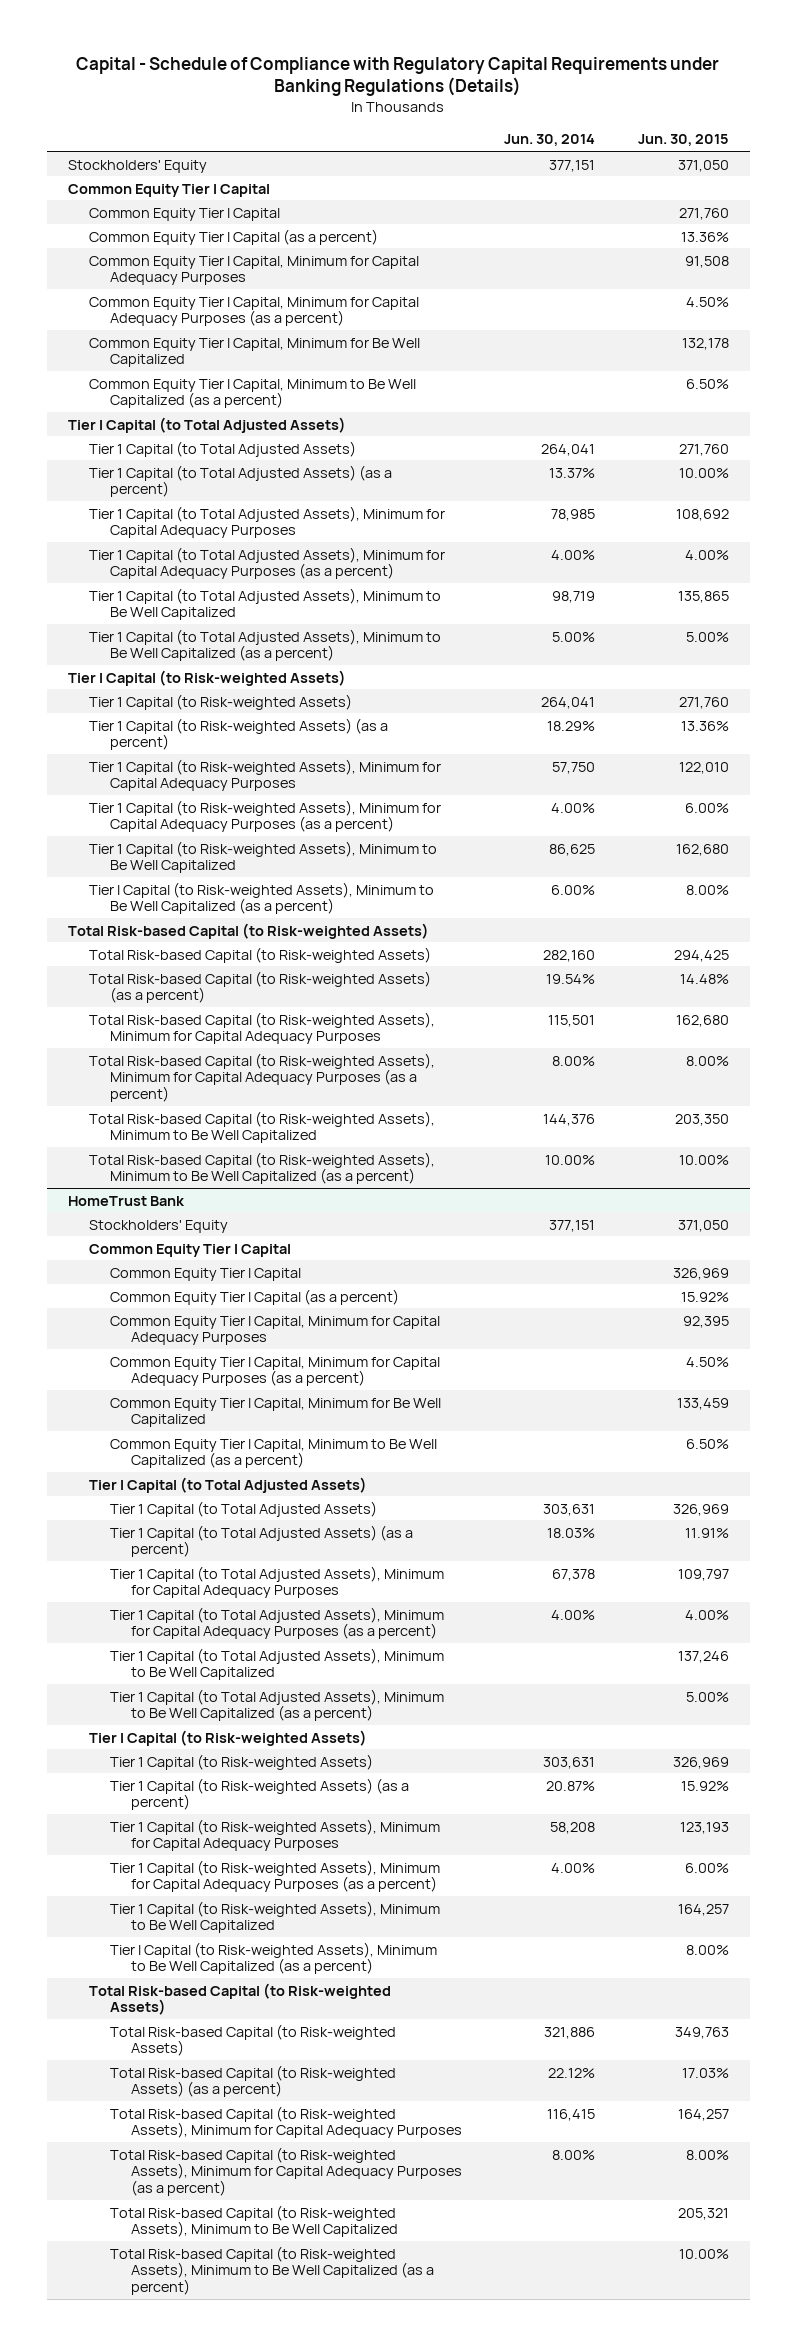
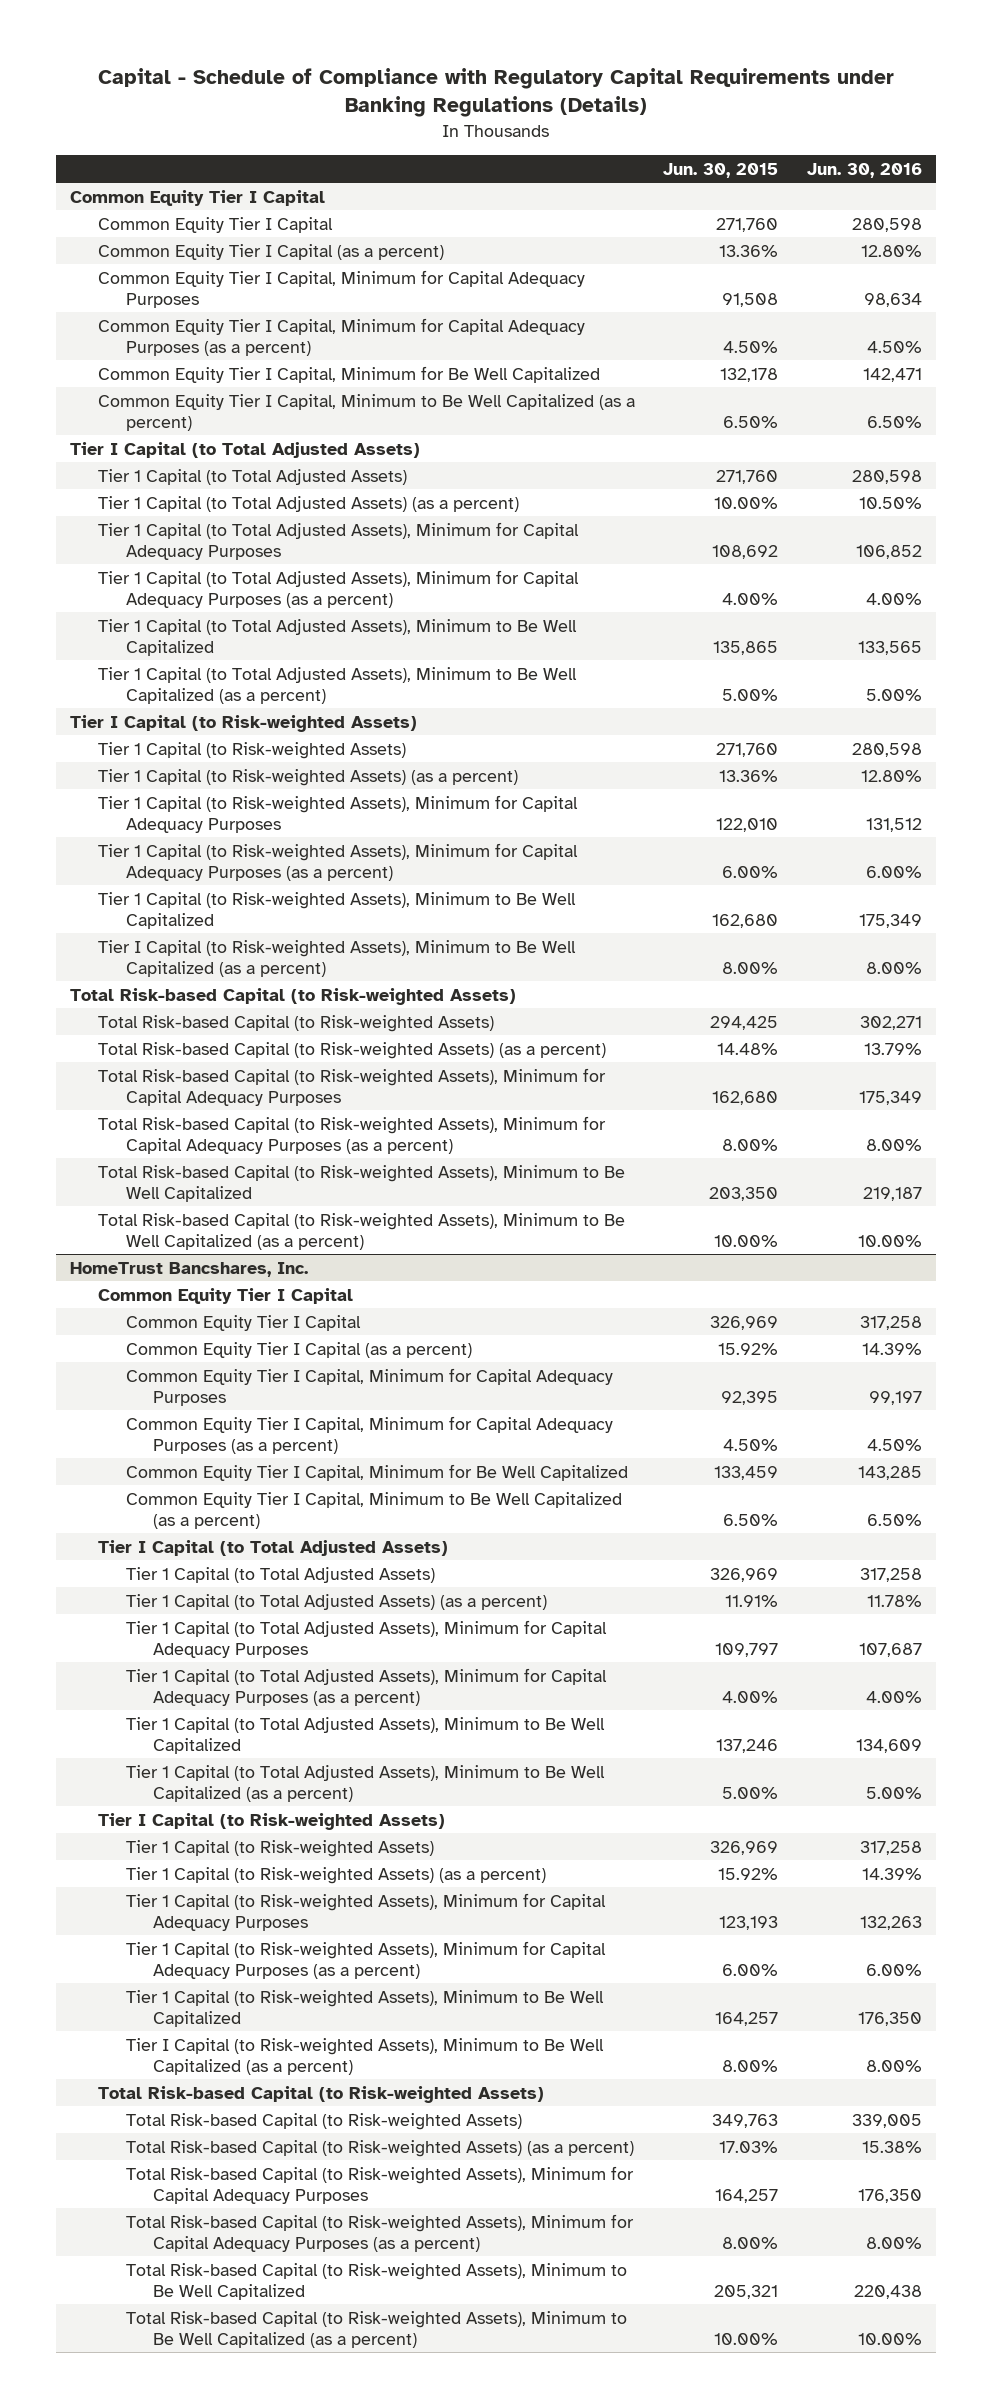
- | Jun. 30, 2014 | Jun. 30, 2015
+ | Jun. 30, 2015 | Jun. 30, 2016
- Stockholders' Equity | 377,151 | 371,050
- HomeTrust Bank
- Stockholders' Equity | 377,151 | 371,050
+ HomeTrust Bancshares, Inc.

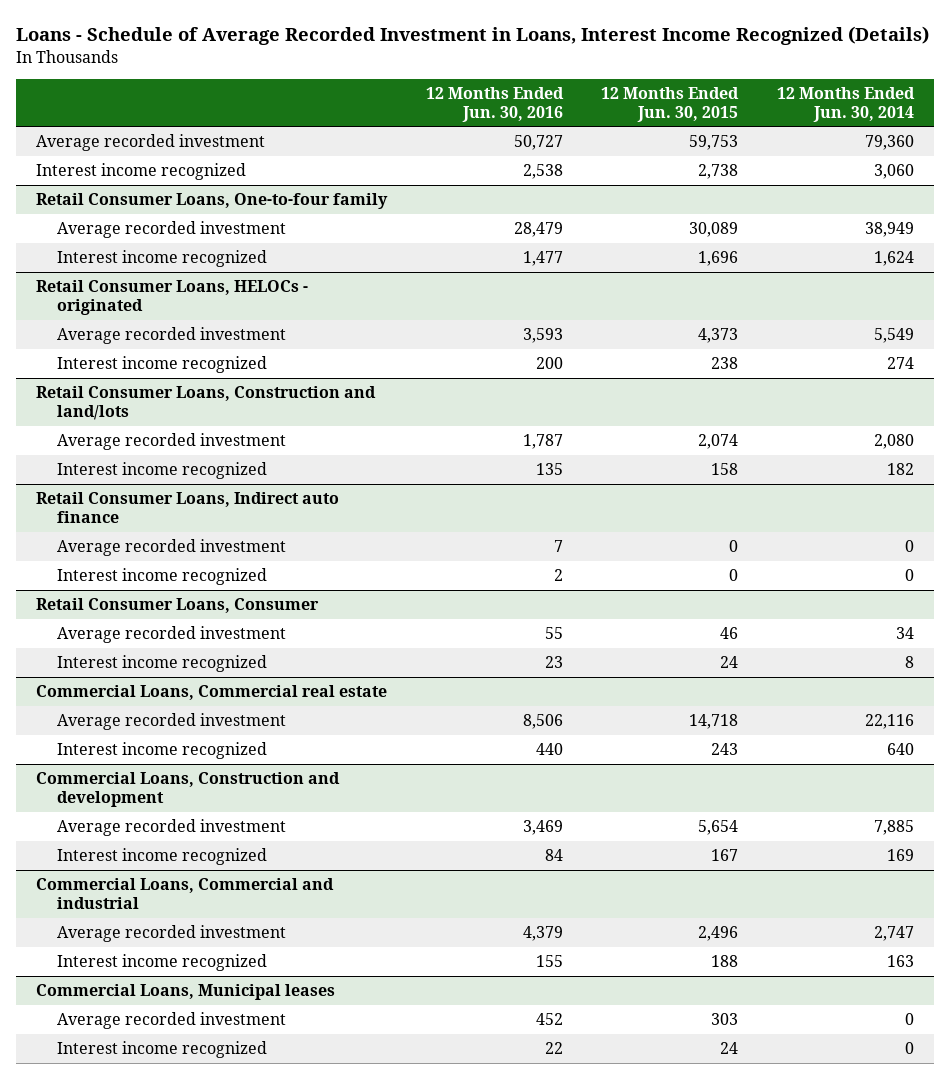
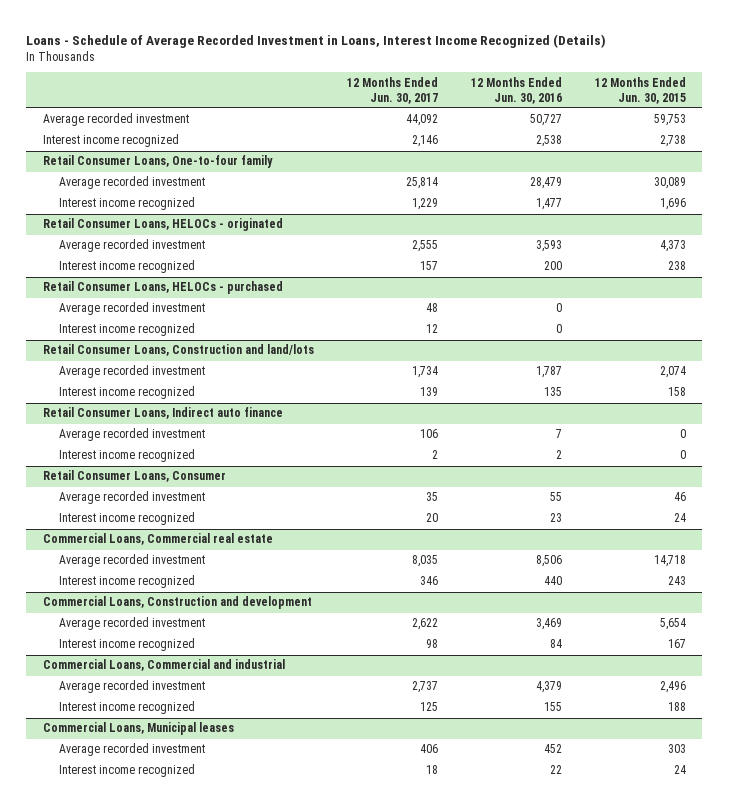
- | 12 Months Ended Jun. 30, 2016 | 12 Months Ended Jun. 30, 2015 | 12 Months Ended Jun. 30, 2014
+ | 12 Months Ended Jun. 30, 2017 | 12 Months Ended Jun. 30, 2016 | 12 Months Ended Jun. 30, 2015
+ Retail Consumer Loans, HELOCs - purchased
+ Average recorded investment | 48 | 0 |
+ Interest income recognized | 12 | 0 |

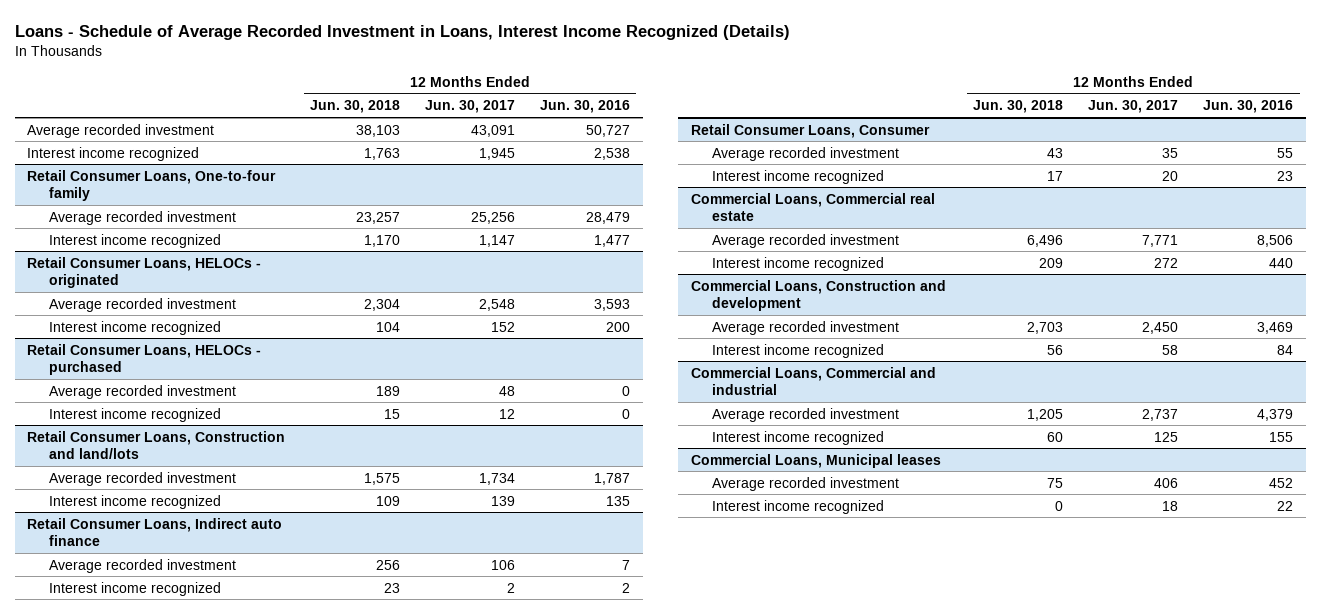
- | 12 Months Ended Jun. 30, 2017 | 12 Months Ended Jun. 30, 2016 | 12 Months Ended Jun. 30, 2015
+ | 12 Months Ended Jun. 30, 2018 | 12 Months Ended Jun. 30, 2017 | 12 Months Ended Jun. 30, 2016
- Average recorded investment | 44,092 | 50,727 | 59,753
- Interest income recognized | 2,146 | 2,538 | 2,738
+ Average recorded investment | 38,103 | 43,091 | 50,727
+ Interest income recognized | 1,763 | 1,945 | 2,538
@ Retail Consumer Loans, One-to-four family
- Average recorded investment | 25,814 | 28,479 | 30,089
- Interest income recognized | 1,229 | 1,477 | 1,696
+ Average recorded investment | 23,257 | 25,256 | 28,479
+ Interest income recognized | 1,170 | 1,147 | 1,477
@ Retail Consumer Loans, HELOCs - originated
- Average recorded investment | 2,555 | 3,593 | 4,373
- Interest income recognized | 157 | 200 | 238
+ Average recorded investment | 2,304 | 2,548 | 3,593
+ Interest income recognized | 104 | 152 | 200
@ Commercial Loans, Commercial real estate
- Average recorded investment | 8,035 | 8,506 | 14,718
- Interest income recognized | 346 | 440 | 243
+ Average recorded investment | 6,496 | 7,771 | 8,506
+ Interest income recognized | 209 | 272 | 440
@ Commercial Loans, Construction and development
- Average recorded investment | 2,622 | 3,469 | 5,654
- Interest income recognized | 98 | 84 | 167
+ Average recorded investment | 2,703 | 2,450 | 3,469
+ Interest income recognized | 56 | 58 | 84

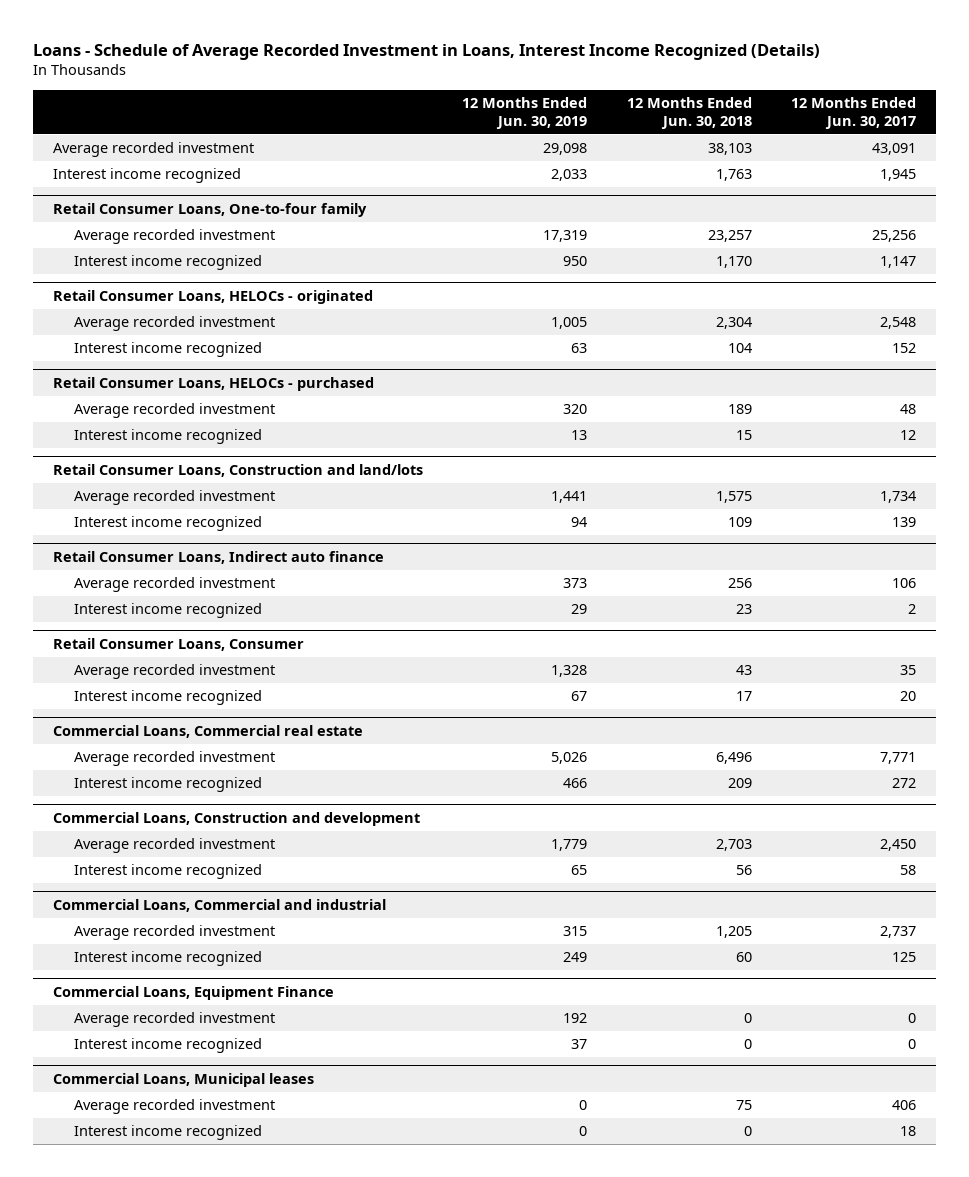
- | 12 Months Ended Jun. 30, 2018 | 12 Months Ended Jun. 30, 2017 | 12 Months Ended Jun. 30, 2016
+ | 12 Months Ended Jun. 30, 2019 | 12 Months Ended Jun. 30, 2018 | 12 Months Ended Jun. 30, 2017
+ Commercial Loans, Equipment Finance
+ Average recorded investment | 192 | 0 | 0
+ Interest income recognized | 37 | 0 | 0

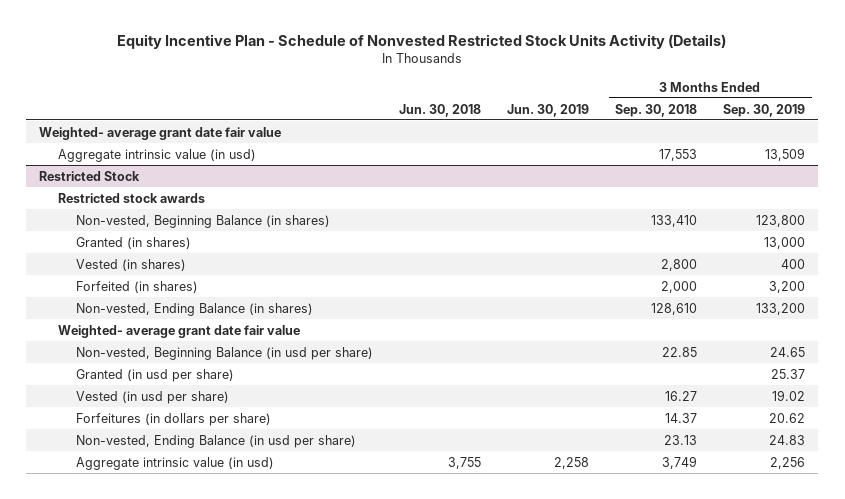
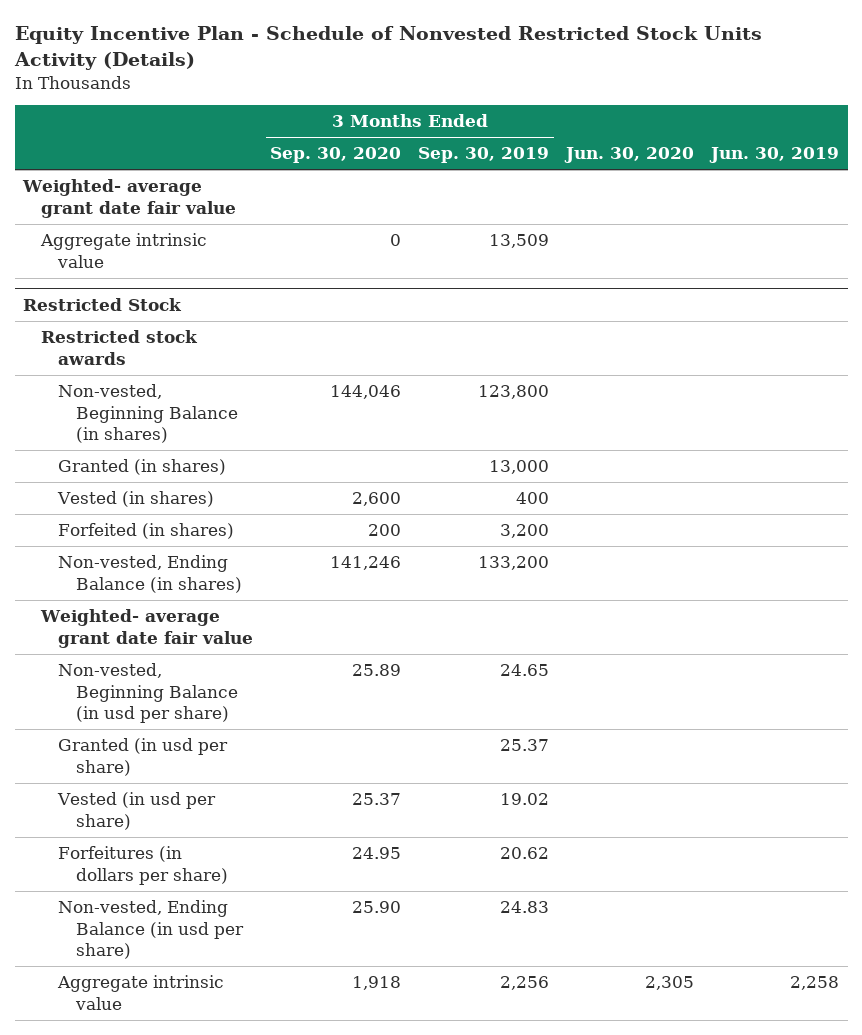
- | Jun. 30, 2018 | Jun. 30, 2019 | 3 Months Ended Sep. 30, 2018 | 3 Months Ended Sep. 30, 2019
+ | 3 Months Ended Sep. 30, 2020 | 3 Months Ended Sep. 30, 2019 | Jun. 30, 2020 | Jun. 30, 2019
- Aggregate intrinsic value (in usd) | | | 17,553 | 13,509
+ Aggregate intrinsic value | 0 | 13,509 | |
@ Restricted Stock
- Aggregate intrinsic value (in usd) | 3,755 | 2,258 | 3,749 | 2,256
+ Aggregate intrinsic value | 1,918 | 2,256 | 2,305 | 2,258

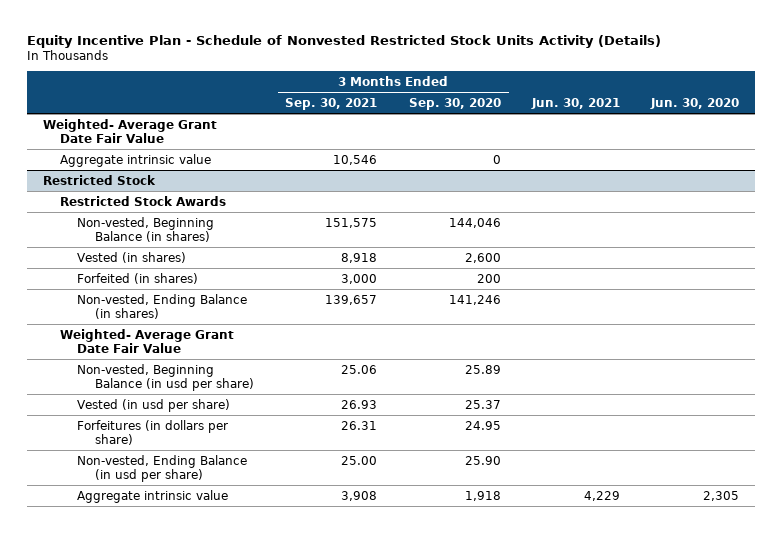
- | 3 Months Ended Sep. 30, 2020 | 3 Months Ended Sep. 30, 2019 | Jun. 30, 2020 | Jun. 30, 2019
+ | 3 Months Ended Sep. 30, 2021 | 3 Months Ended Sep. 30, 2020 | Jun. 30, 2021 | Jun. 30, 2020
- Weighted- average grant date fair value
+ Weighted- Average Grant Date Fair Value
@ Restricted Stock
- Restricted stock awards
+ Restricted Stock Awards
- Granted (in shares) | | 13,000 | |
- Weighted- average grant date fair value
+ Weighted- Average Grant Date Fair Value
- Granted (in usd per share) | | 25.37 | |

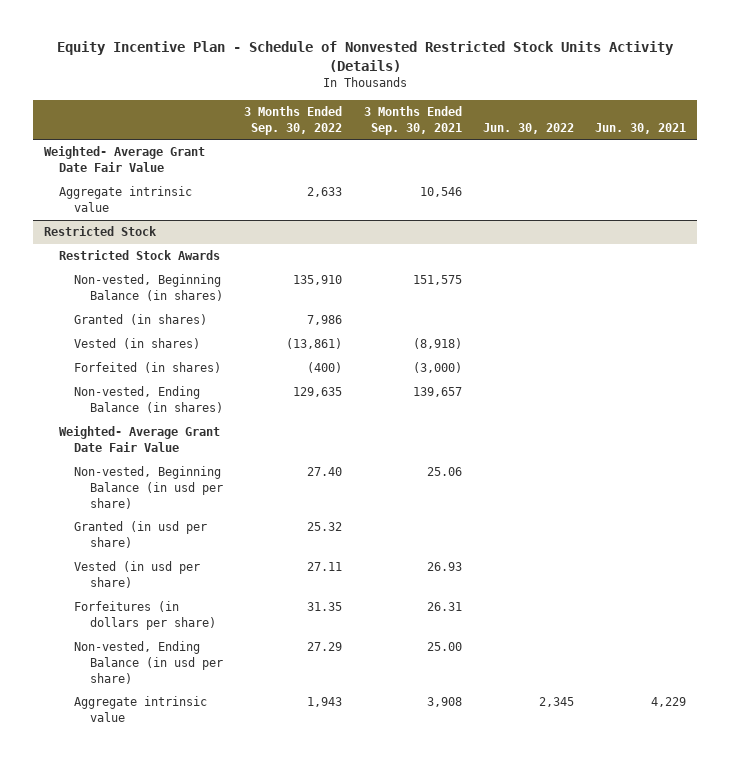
- | 3 Months Ended Sep. 30, 2021 | 3 Months Ended Sep. 30, 2020 | Jun. 30, 2021 | Jun. 30, 2020
+ | 3 Months Ended Sep. 30, 2022 | 3 Months Ended Sep. 30, 2021 | Jun. 30, 2022 | Jun. 30, 2021
@ Restricted Stock
- Vested (in shares) | 8,918 | 2,600 | |
- Forfeited (in shares) | 3,000 | 200 | |
+ Granted (in shares) | 7,986 | | |
+ Vested (in shares) | (13,861) | (8,918) | |
+ Forfeited (in shares) | (400) | (3,000) | |
+ Granted (in usd per share) | 25.32 | | |

